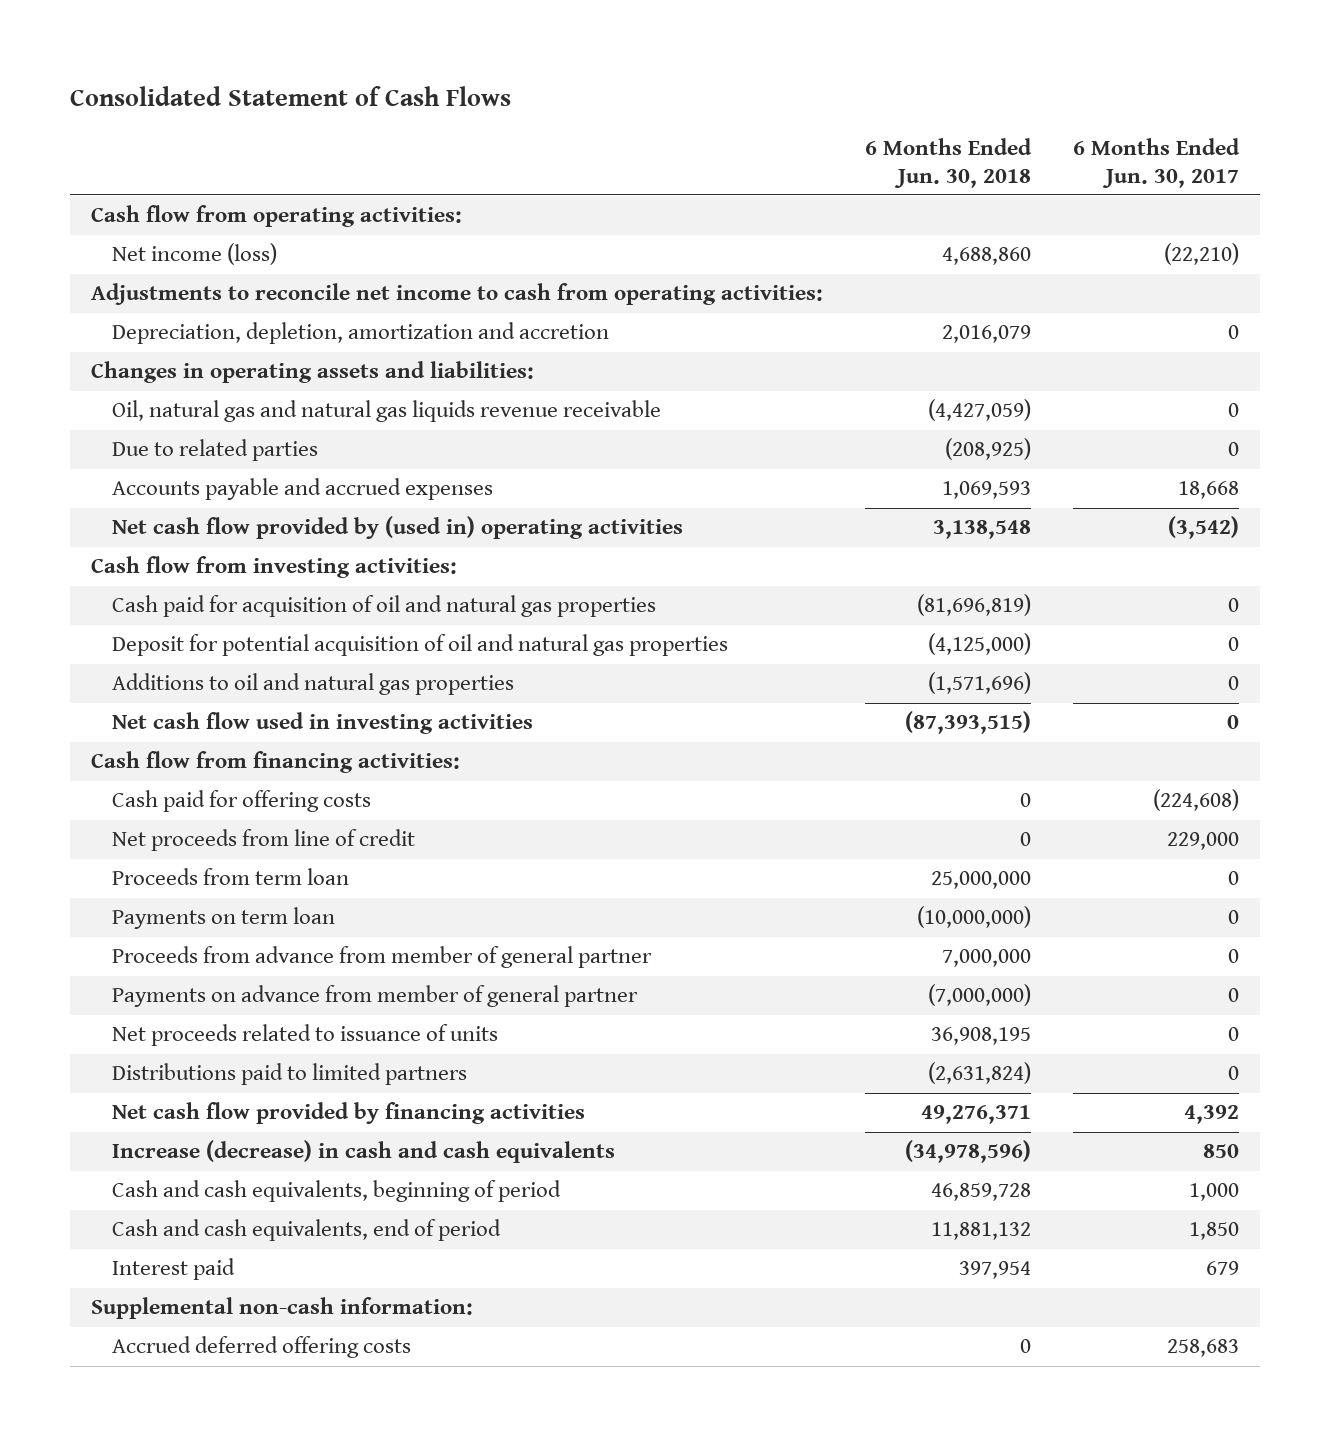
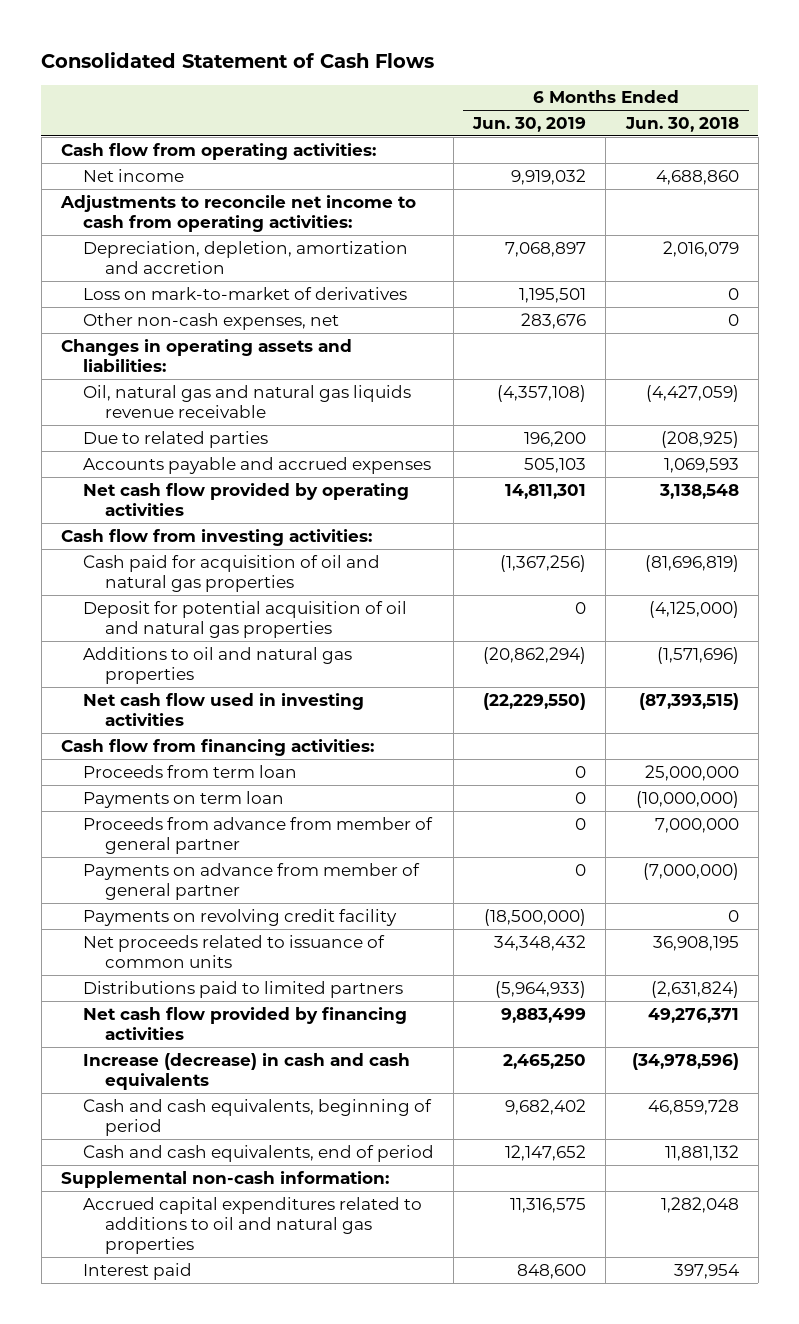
- | 6 Months Ended Jun. 30, 2018 | 6 Months Ended Jun. 30, 2017
+ | 6 Months Ended Jun. 30, 2019 | 6 Months Ended Jun. 30, 2018
- Net income (loss) | 4,688,860 | (22,210)
+ Net income | 9,919,032 | 4,688,860
+ Loss on mark-to-market of derivatives | 1,195,501 | 0
+ Other non-cash expenses, net | 283,676 | 0
- Net cash flow provided by (used in) operating activities | 3,138,548 | (3,542)
+ Net cash flow provided by operating activities | 14,811,301 | 3,138,548
- Cash paid for offering costs | 0 | (224,608)
- Net proceeds from line of credit | 0 | 229,000
- Net proceeds related to issuance of units | 36,908,195 | 0
+ Payments on revolving credit facility | (18,500,000) | 0
+ Net proceeds related to issuance of common units | 34,348,432 | 36,908,195
- Accrued deferred offering costs | 0 | 258,683
+ Accrued capital expenditures related to additions to oil and natural gas properties | 11,316,575 | 1,282,048
moved down: Interest paid | 848,600 | 397,954

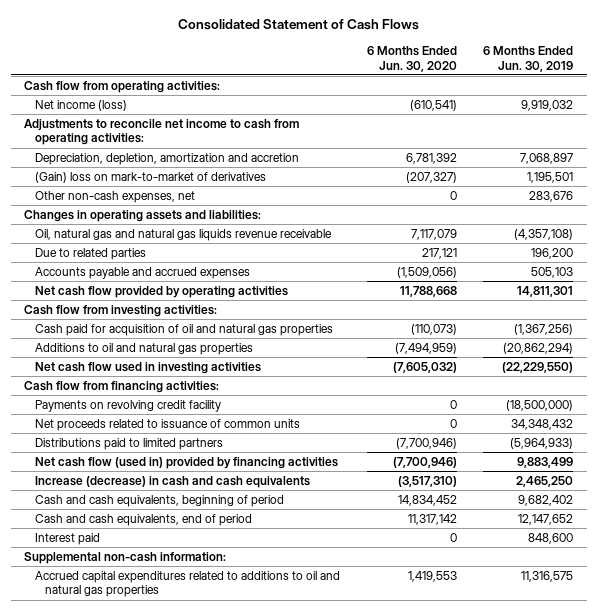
- | 6 Months Ended Jun. 30, 2019 | 6 Months Ended Jun. 30, 2018
+ | 6 Months Ended Jun. 30, 2020 | 6 Months Ended Jun. 30, 2019
- Net income | 9,919,032 | 4,688,860
+ Net income (loss) | (610,541) | 9,919,032
- Loss on mark-to-market of derivatives | 1,195,501 | 0
+ (Gain) loss on mark-to-market of derivatives | (207,327) | 1,195,501
- Deposit for potential acquisition of oil and natural gas properties | 0 | (4,125,000)
- Proceeds from term loan | 0 | 25,000,000
- Payments on term loan | 0 | (10,000,000)
- Proceeds from advance from member of general partner | 0 | 7,000,000
- Payments on advance from member of general partner | 0 | (7,000,000)
- Net cash flow provided by financing activities | 9,883,499 | 49,276,371
+ Net cash flow (used in) provided by financing activities | (7,700,946) | 9,883,499
moved up: Interest paid | 0 | 848,600

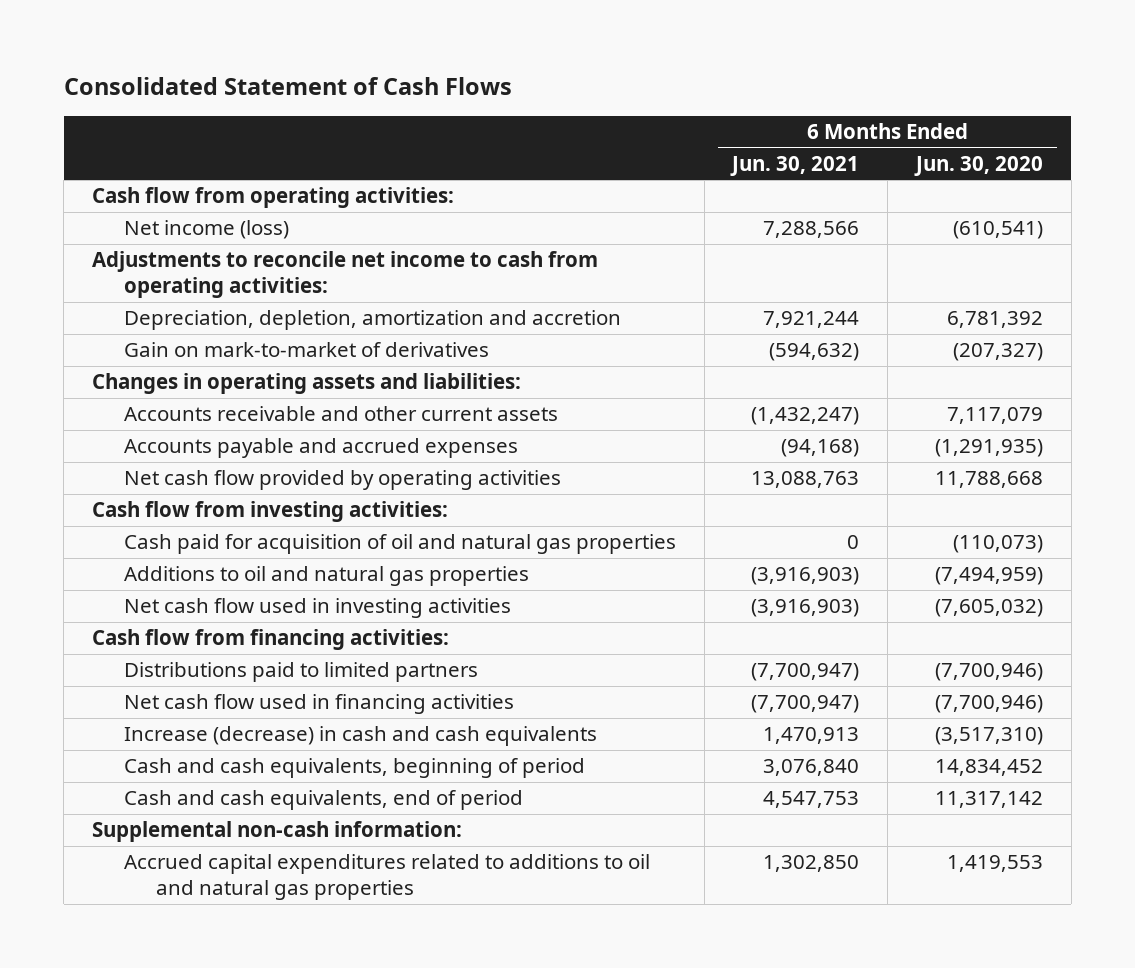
- | 6 Months Ended Jun. 30, 2020 | 6 Months Ended Jun. 30, 2019
+ | 6 Months Ended Jun. 30, 2021 | 6 Months Ended Jun. 30, 2020
- (Gain) loss on mark-to-market of derivatives | (207,327) | 1,195,501
- Other non-cash expenses, net | 0 | 283,676
+ Gain on mark-to-market of derivatives | (594,632) | (207,327)
- Oil, natural gas and natural gas liquids revenue receivable | 7,117,079 | (4,357,108)
- Due to related parties | 217,121 | 196,200
- Accounts payable and accrued expenses | (1,509,056) | 505,103
+ Accounts receivable and other current assets | (1,432,247) | 7,117,079
+ Accounts payable and accrued expenses | (94,168) | (1,291,935)
- Payments on revolving credit facility | 0 | (18,500,000)
- Net proceeds related to issuance of common units | 0 | 34,348,432
- Net cash flow (used in) provided by financing activities | (7,700,946) | 9,883,499
+ Net cash flow used in financing activities | (7,700,947) | (7,700,946)
- Interest paid | 0 | 848,600

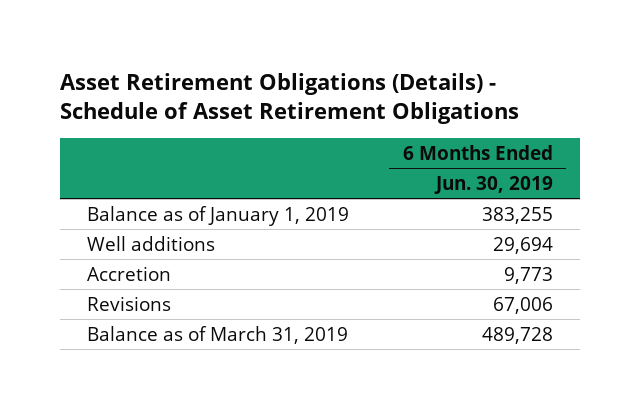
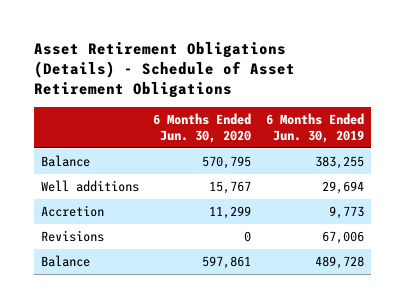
- | 6 Months Ended Jun. 30, 2019
+ | 6 Months Ended Jun. 30, 2020 | 6 Months Ended Jun. 30, 2019
- Balance as of January 1, 2019 | 383,255
+ Balance | 570,795 | 383,255
- Balance as of March 31, 2019 | 489,728
+ Balance | 597,861 | 489,728

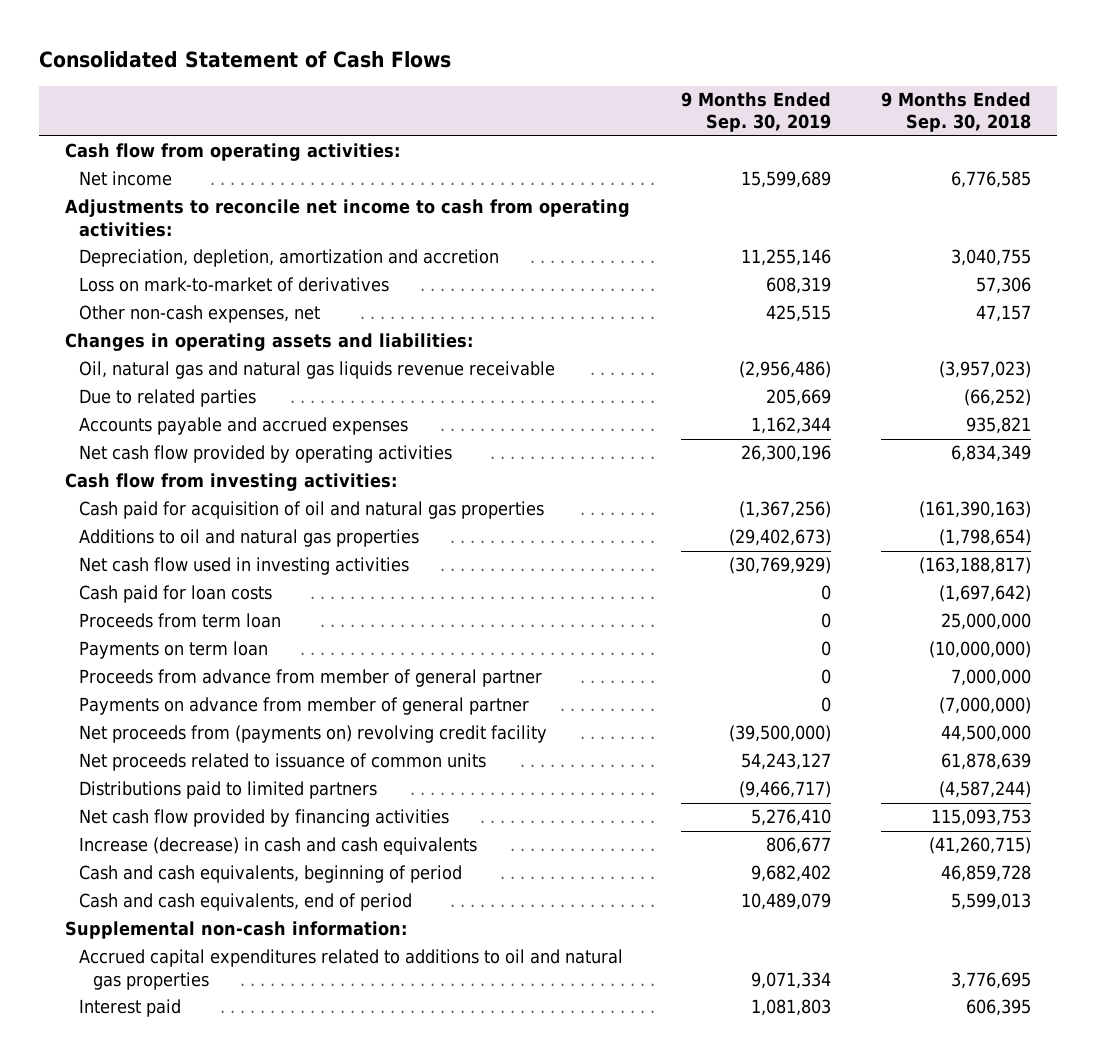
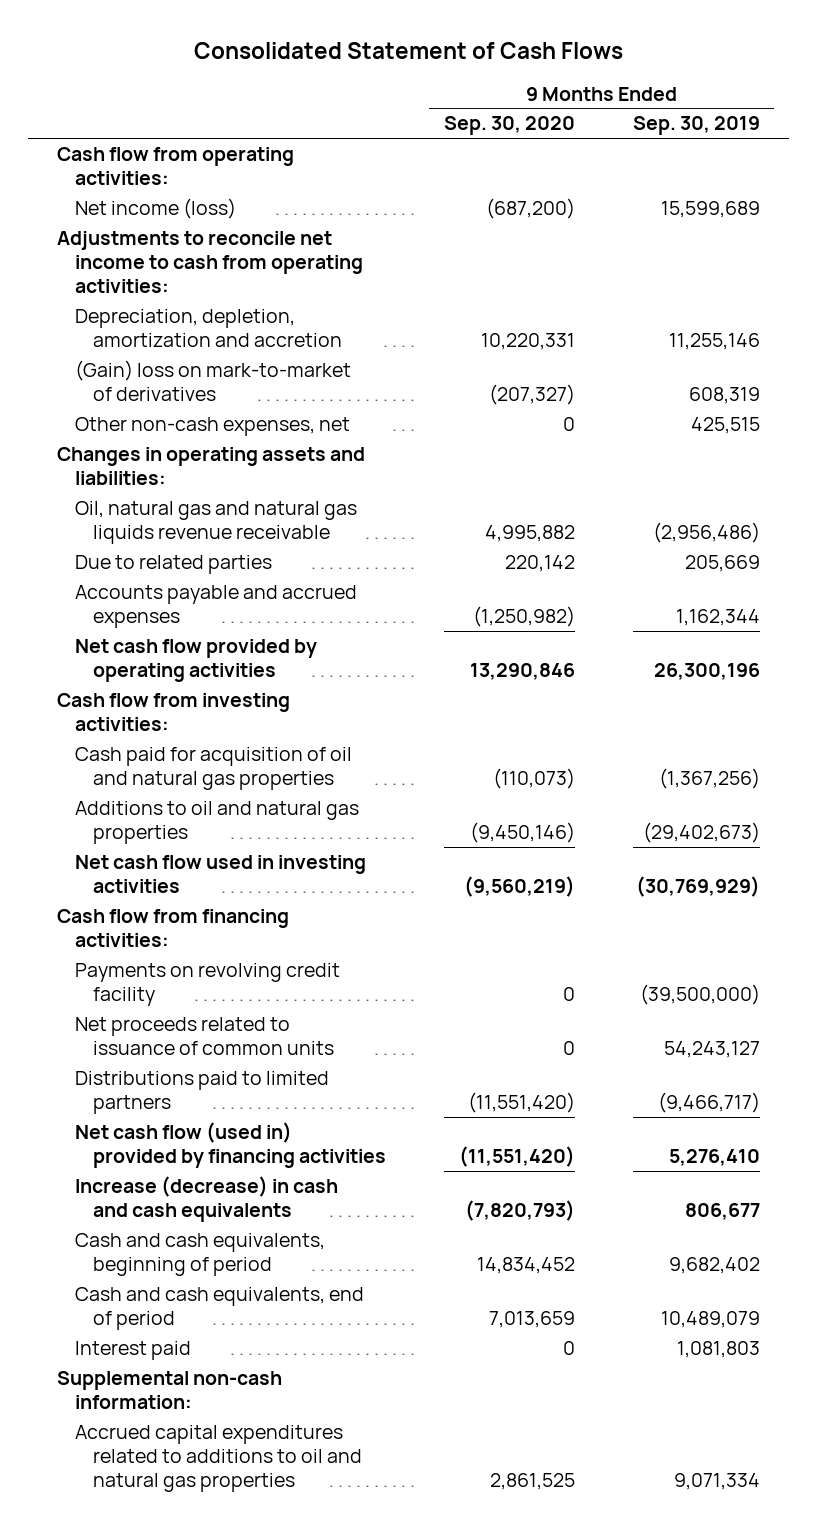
- | 9 Months Ended Sep. 30, 2019 | 9 Months Ended Sep. 30, 2018
+ | 9 Months Ended Sep. 30, 2020 | 9 Months Ended Sep. 30, 2019
- Net income | 15,599,689 | 6,776,585
+ Net income (loss) | (687,200) | 15,599,689
- Loss on mark-to-market of derivatives | 608,319 | 57,306
+ (Gain) loss on mark-to-market of derivatives | (207,327) | 608,319
- Cash paid for loan costs | 0 | (1,697,642)
- Proceeds from term loan | 0 | 25,000,000
- Payments on term loan | 0 | (10,000,000)
- Proceeds from advance from member of general partner | 0 | 7,000,000
- Payments on advance from member of general partner | 0 | (7,000,000)
- Net proceeds from (payments on) revolving credit facility | (39,500,000) | 44,500,000
+ Cash flow from financing activities:
+ Payments on revolving credit facility | 0 | (39,500,000)
- Net cash flow provided by financing activities | 5,276,410 | 115,093,753
+ Net cash flow (used in) provided by financing activities | (11,551,420) | 5,276,410
moved up: Interest paid | 0 | 1,081,803

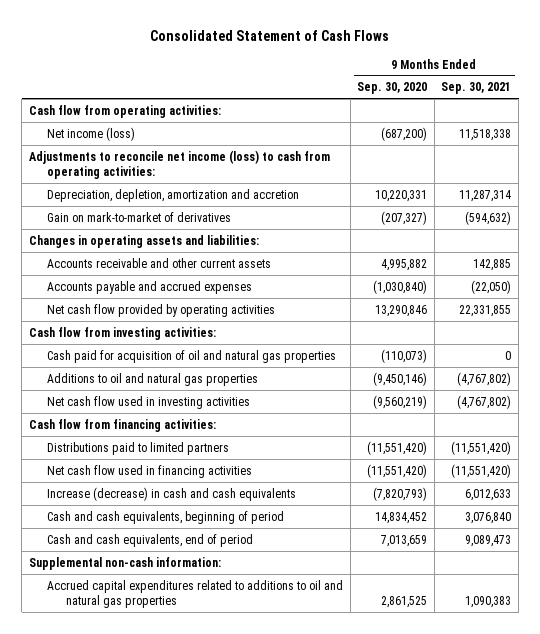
- | 9 Months Ended Sep. 30, 2020 | 9 Months Ended Sep. 30, 2019
+ | 9 Months Ended Sep. 30, 2020 | 9 Months Ended Sep. 30, 2021
- Adjustments to reconcile net income to cash from operating activities:
+ Adjustments to reconcile net income (loss) to cash from operating activities:
- (Gain) loss on mark-to-market of derivatives | (207,327) | 608,319
- Other non-cash expenses, net | 0 | 425,515
+ Gain on mark-to-market of derivatives | (207,327) | (594,632)
- Oil, natural gas and natural gas liquids revenue receivable | 4,995,882 | (2,956,486)
- Due to related parties | 220,142 | 205,669
- Accounts payable and accrued expenses | (1,250,982) | 1,162,344
+ Accounts receivable and other current assets | 4,995,882 | 142,885
+ Accounts payable and accrued expenses | (1,030,840) | (22,050)
- Payments on revolving credit facility | 0 | (39,500,000)
- Net proceeds related to issuance of common units | 0 | 54,243,127
- Net cash flow (used in) provided by financing activities | (11,551,420) | 5,276,410
+ Net cash flow used in financing activities | (11,551,420) | (11,551,420)
- Interest paid | 0 | 1,081,803

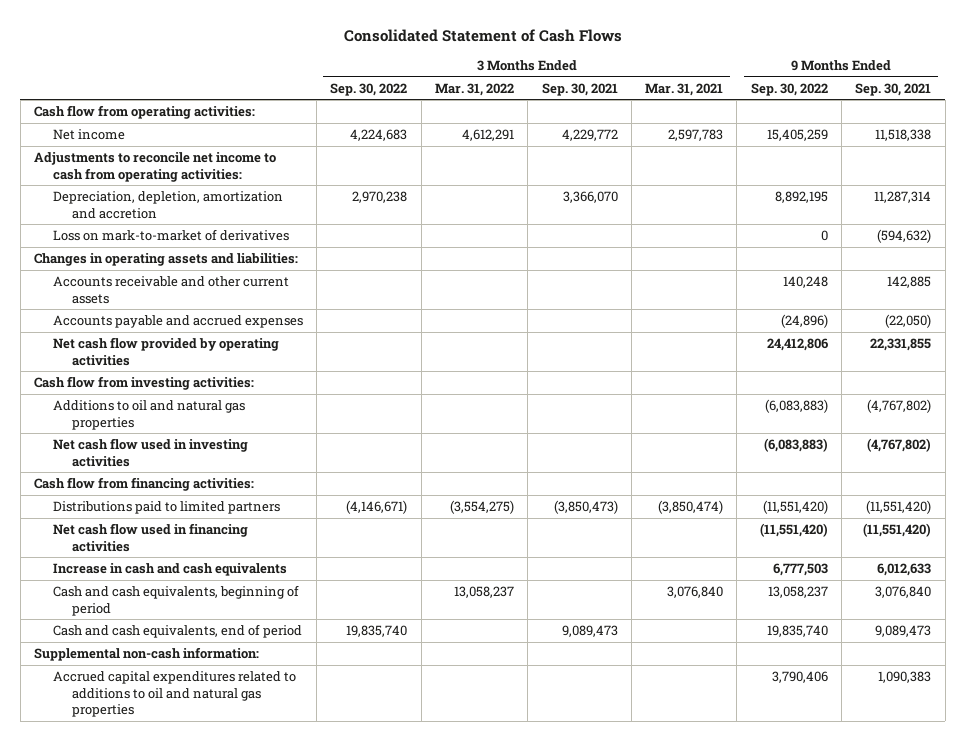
- | 9 Months Ended Sep. 30, 2020 | 9 Months Ended Sep. 30, 2021
+ | 3 Months Ended Sep. 30, 2022 | 3 Months Ended Mar. 31, 2022 | 3 Months Ended Sep. 30, 2021 | 3 Months Ended Mar. 31, 2021 | 9 Months Ended Sep. 30, 2022 | 9 Months Ended Sep. 30, 2021
- Net income (loss) | (687,200) | 11,518,338
- Adjustments to reconcile net income (loss) to cash from operating activities:
+ Net income | 4,224,683 | 4,612,291 | 4,229,772 | 2,597,783 | 15,405,259 | 11,518,338
+ Adjustments to reconcile net income to cash from operating activities:
- Gain on mark-to-market of derivatives | (207,327) | (594,632)
+ Loss on mark-to-market of derivatives | | | | | 0 | (594,632)
- Cash paid for acquisition of oil and natural gas properties | (110,073) | 0
- Increase (decrease) in cash and cash equivalents | (7,820,793) | 6,012,633
+ Increase in cash and cash equivalents | | | | | 6,777,503 | 6,012,633

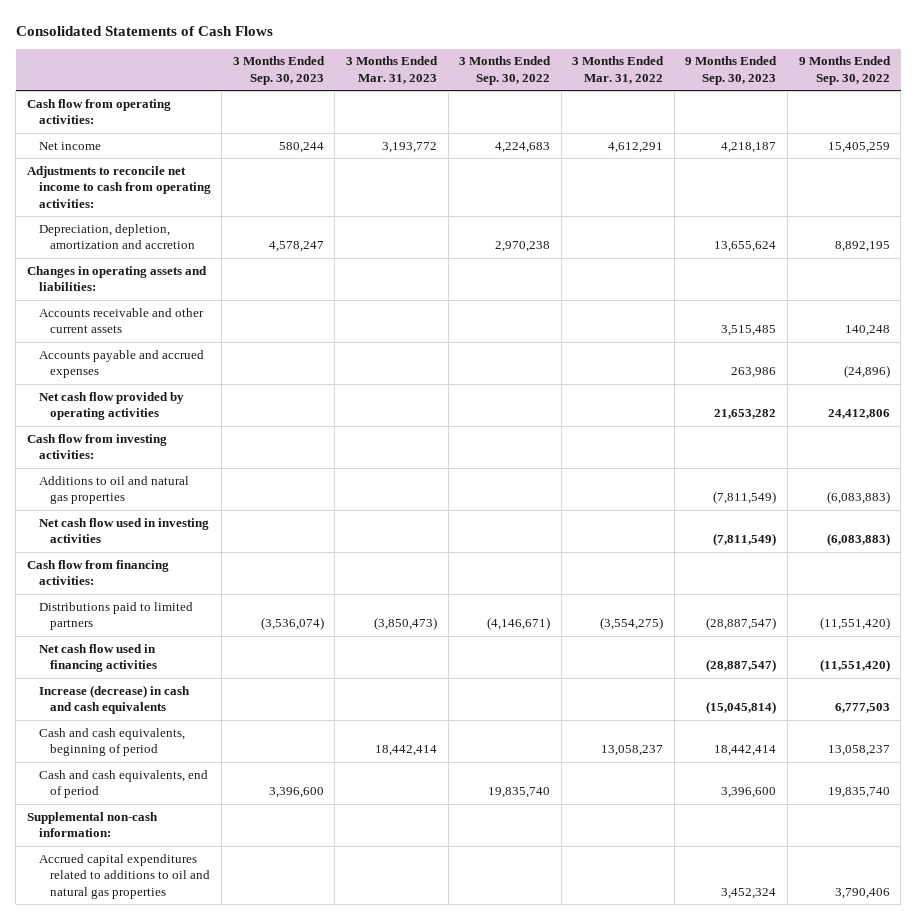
- Consolidated Statement of Cash Flows
+ Consolidated Statements of Cash Flows
- | 3 Months Ended Sep. 30, 2022 | 3 Months Ended Mar. 31, 2022 | 3 Months Ended Sep. 30, 2021 | 3 Months Ended Mar. 31, 2021 | 9 Months Ended Sep. 30, 2022 | 9 Months Ended Sep. 30, 2021
+ | 3 Months Ended Sep. 30, 2023 | 3 Months Ended Mar. 31, 2023 | 3 Months Ended Sep. 30, 2022 | 3 Months Ended Mar. 31, 2022 | 9 Months Ended Sep. 30, 2023 | 9 Months Ended Sep. 30, 2022
- Loss on mark-to-market of derivatives | | | | | 0 | (594,632)
- Increase in cash and cash equivalents | | | | | 6,777,503 | 6,012,633
+ Increase (decrease) in cash and cash equivalents | | | | | (15,045,814) | 6,777,503

